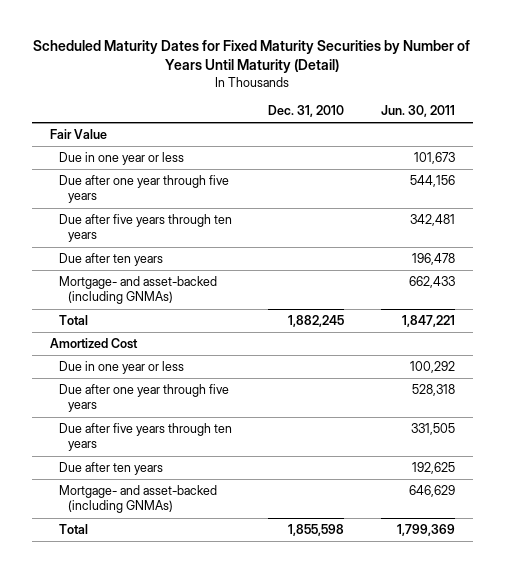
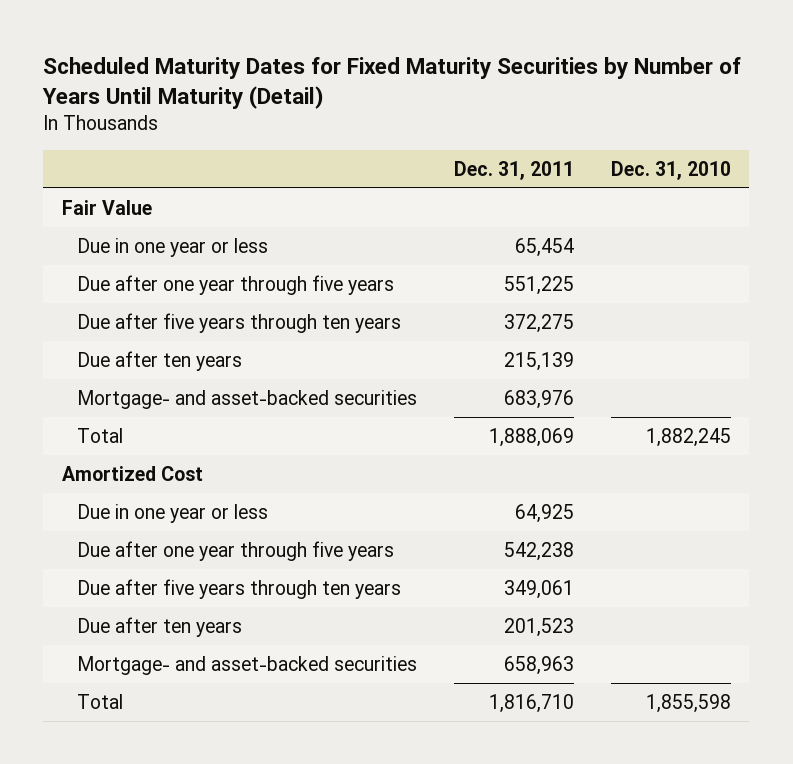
- | Dec. 31, 2010 | Jun. 30, 2011
+ | Dec. 31, 2011 | Dec. 31, 2010
- Mortgage- and asset-backed (including GNMAs) | | 662,433
+ Mortgage- and asset-backed securities | 683,976 |
- Mortgage- and asset-backed (including GNMAs) | | 646,629
+ Mortgage- and asset-backed securities | 658,963 |

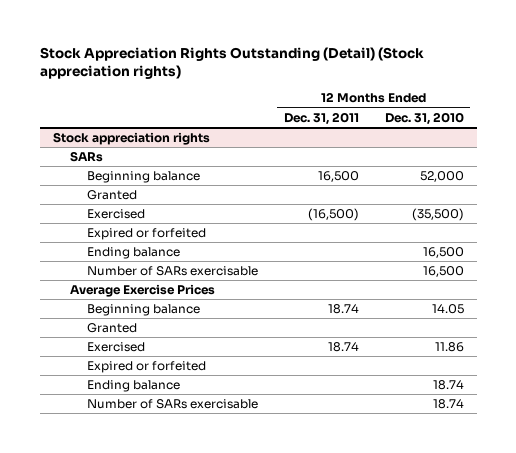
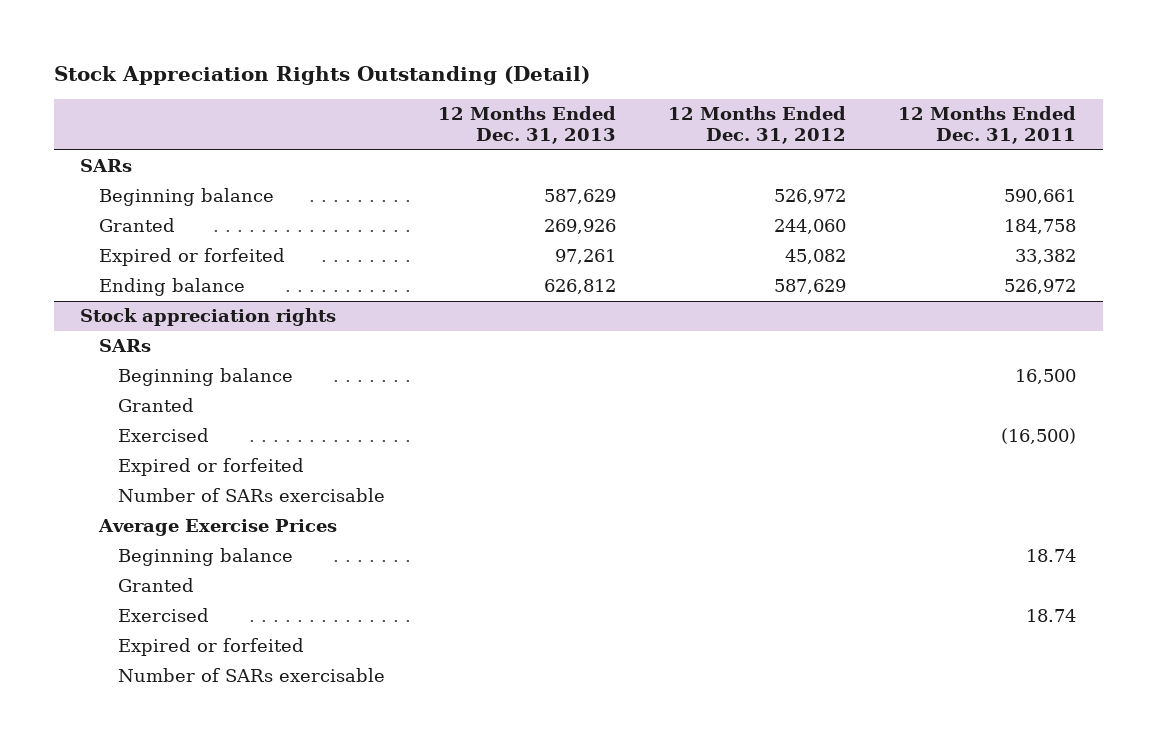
- Stock Appreciation Rights Outstanding (Detail) (Stock appreciation rights)
+ Stock Appreciation Rights Outstanding (Detail)
- | 12 Months Ended Dec. 31, 2011 | 12 Months Ended Dec. 31, 2010
+ | 12 Months Ended Dec. 31, 2013 | 12 Months Ended Dec. 31, 2012 | 12 Months Ended Dec. 31, 2011
+ SARs
+ Beginning balance | 587,629 | 526,972 | 590,661
+ Granted | 269,926 | 244,060 | 184,758
+ Expired or forfeited | 97,261 | 45,082 | 33,382
+ Ending balance | 626,812 | 587,629 | 526,972
@ Stock appreciation rights
- Ending balance | | 16,500
- Ending balance | | 18.74

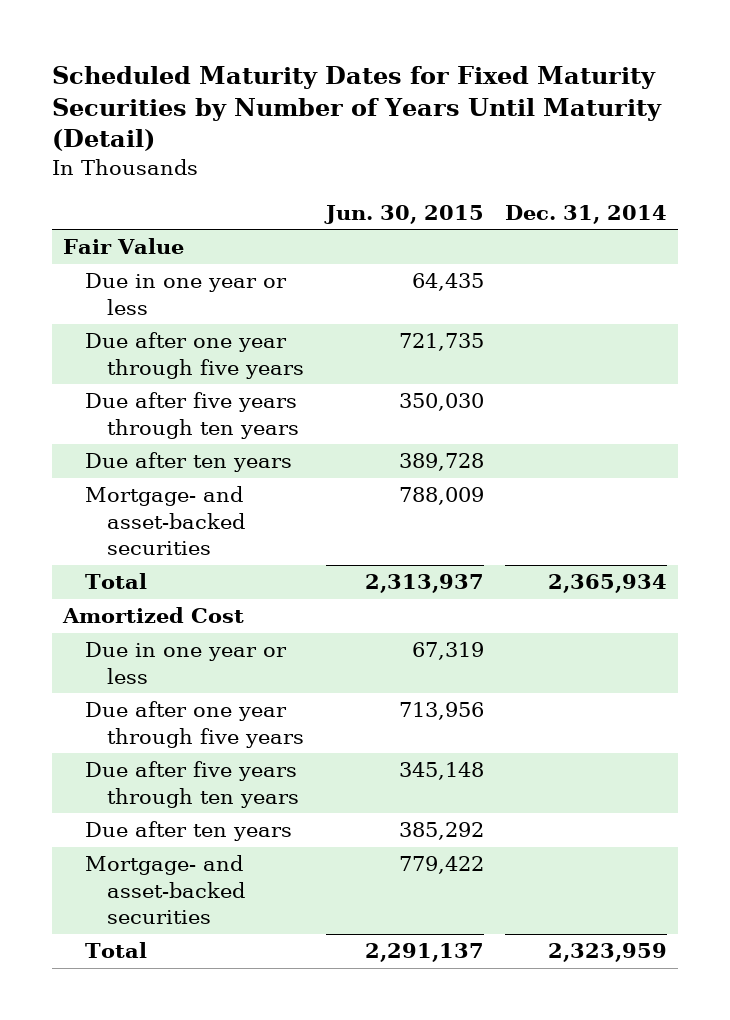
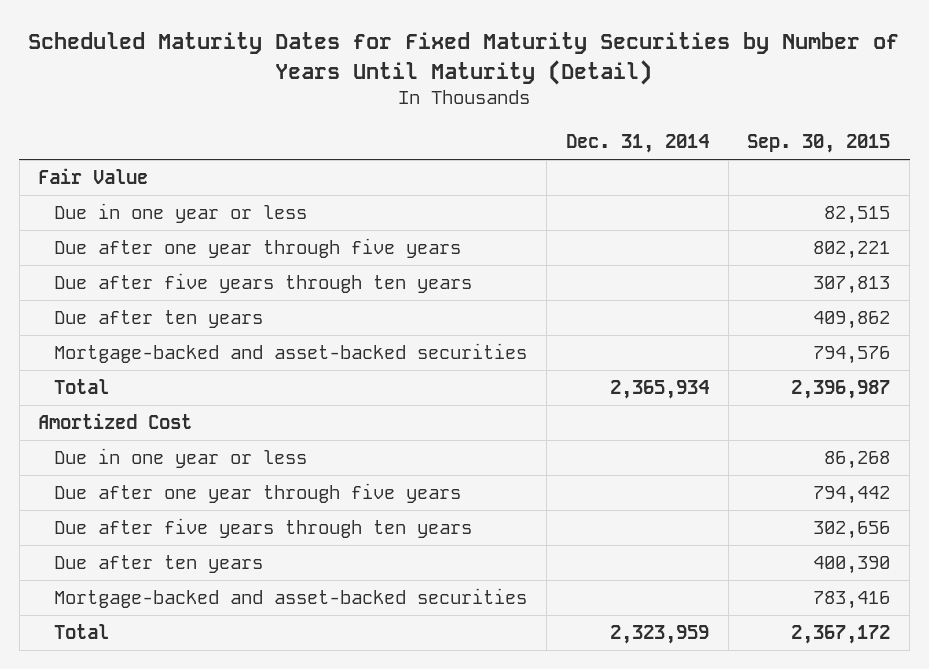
- | Jun. 30, 2015 | Dec. 31, 2014
+ | Dec. 31, 2014 | Sep. 30, 2015
- Mortgage- and asset-backed securities | 788,009 |
+ Mortgage-backed and asset-backed securities | | 794,576
- Mortgage- and asset-backed securities | 779,422 |
+ Mortgage-backed and asset-backed securities | | 783,416

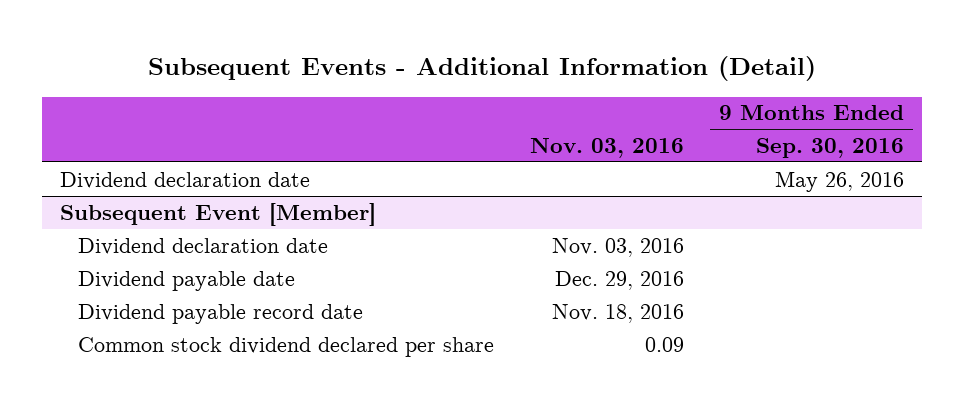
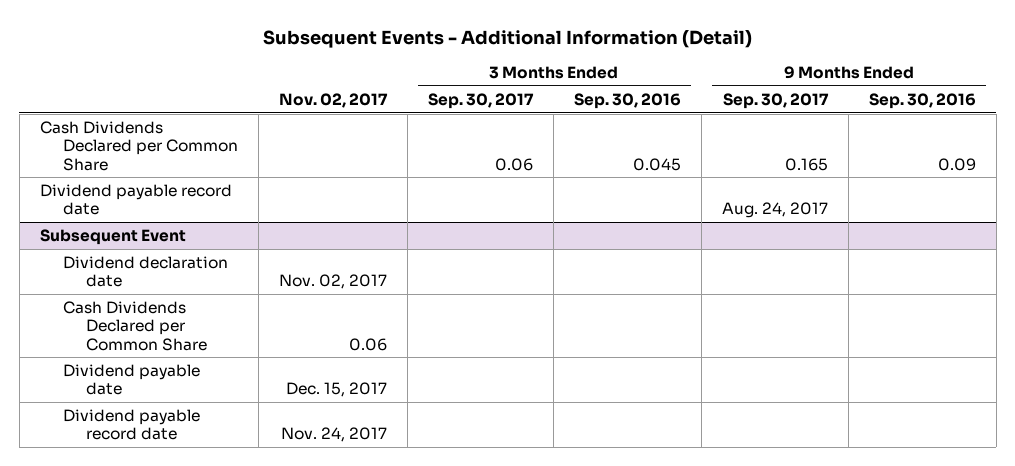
- | Nov. 03, 2016 | 9 Months Ended Sep. 30, 2016
+ | Nov. 02, 2017 | 3 Months Ended Sep. 30, 2017 | 3 Months Ended Sep. 30, 2016 | 9 Months Ended Sep. 30, 2017 | 9 Months Ended Sep. 30, 2016
- Dividend declaration date | | May 26, 2016
- Subsequent Event [Member]
+ Cash Dividends Declared per Common Share | | 0.06 | 0.045 | 0.165 | 0.09
+ Dividend payable record date | | | | Aug. 24, 2017 |
+ Subsequent Event
+ Cash Dividends Declared per Common Share | 0.06 | | | |
- Common stock dividend declared per share | 0.09 |

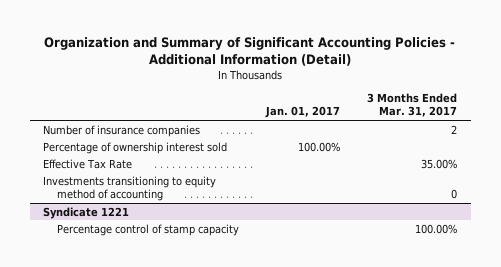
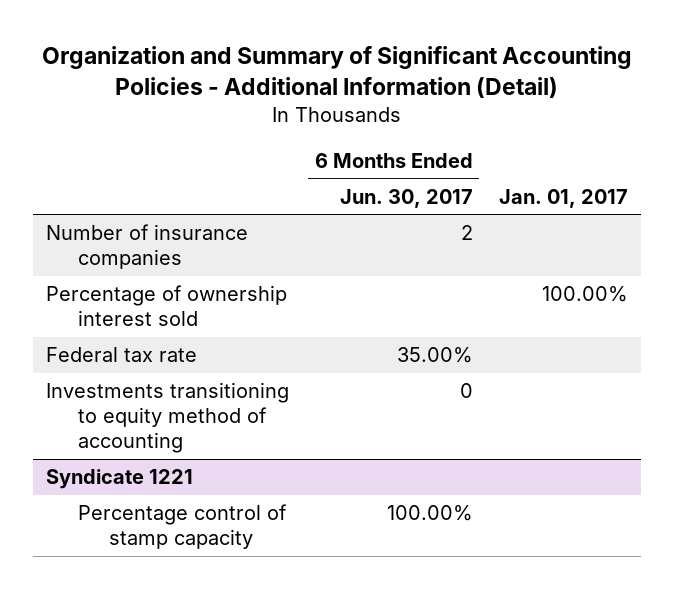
- | Jan. 01, 2017 | 3 Months Ended Mar. 31, 2017
+ | 6 Months Ended Jun. 30, 2017 | Jan. 01, 2017
- Effective Tax Rate | | 35.00%
+ Federal tax rate | 35.00% |

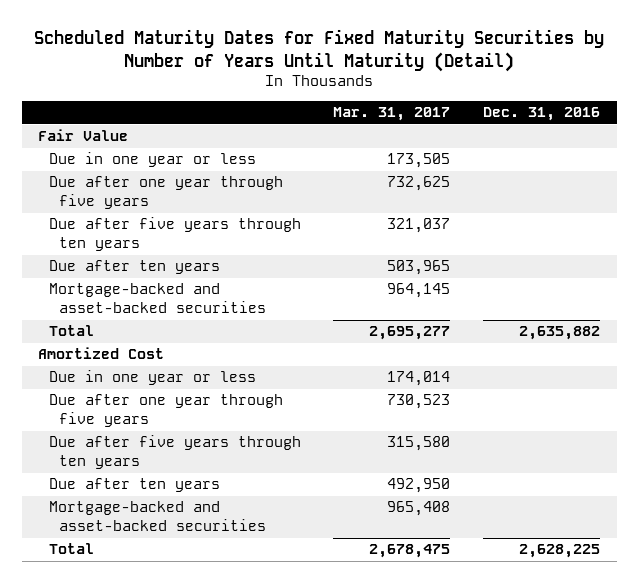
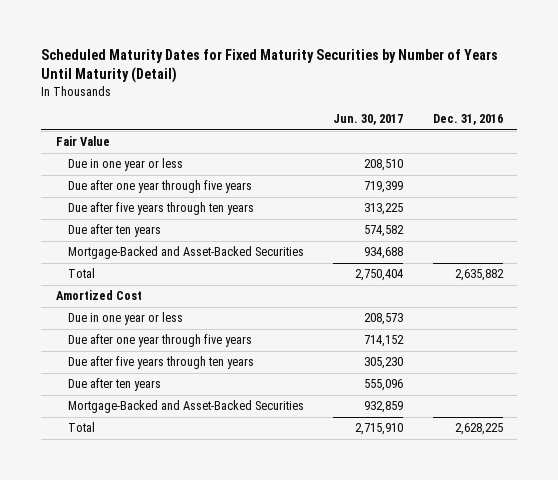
- | Mar. 31, 2017 | Dec. 31, 2016
+ | Jun. 30, 2017 | Dec. 31, 2016
- Mortgage-backed and asset-backed securities | 964,145 |
+ Mortgage-Backed and Asset-Backed Securities | 934,688 |
- Mortgage-backed and asset-backed securities | 965,408 |
+ Mortgage-Backed and Asset-Backed Securities | 932,859 |

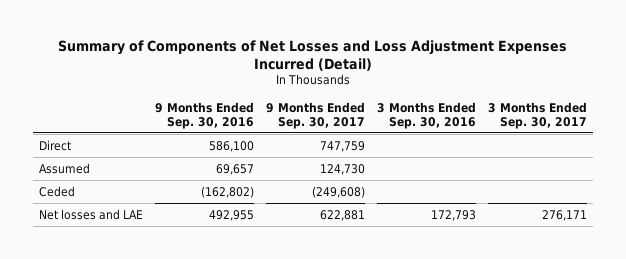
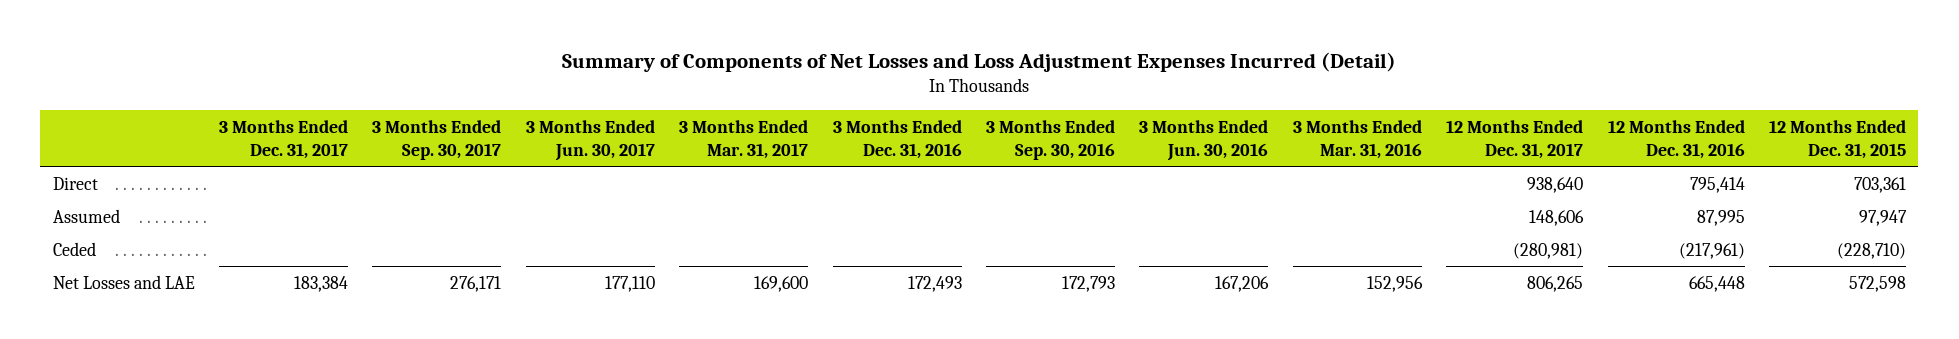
- | 9 Months Ended Sep. 30, 2016 | 9 Months Ended Sep. 30, 2017 | 3 Months Ended Sep. 30, 2016 | 3 Months Ended Sep. 30, 2017
+ | 3 Months Ended Dec. 31, 2017 | 3 Months Ended Sep. 30, 2017 | 3 Months Ended Jun. 30, 2017 | 3 Months Ended Mar. 31, 2017 | 3 Months Ended Dec. 31, 2016 | 3 Months Ended Sep. 30, 2016 | 3 Months Ended Jun. 30, 2016 | 3 Months Ended Mar. 31, 2016 | 12 Months Ended Dec. 31, 2017 | 12 Months Ended Dec. 31, 2016 | 12 Months Ended Dec. 31, 2015
- Net losses and LAE | 492,955 | 622,881 | 172,793 | 276,171
+ Net Losses and LAE | 183,384 | 276,171 | 177,110 | 169,600 | 172,493 | 172,793 | 167,206 | 152,956 | 806,265 | 665,448 | 572,598

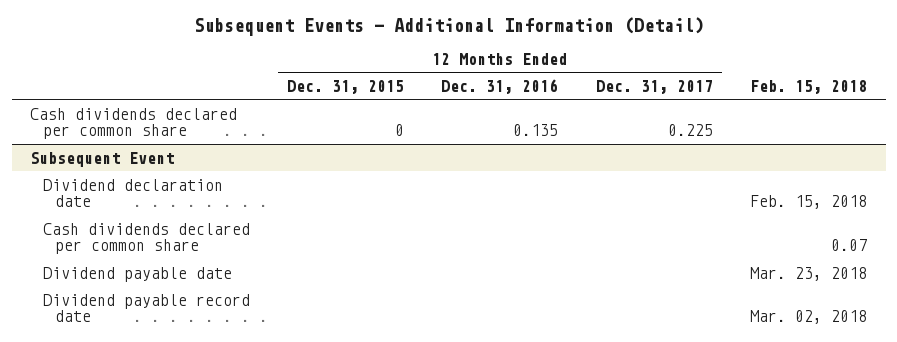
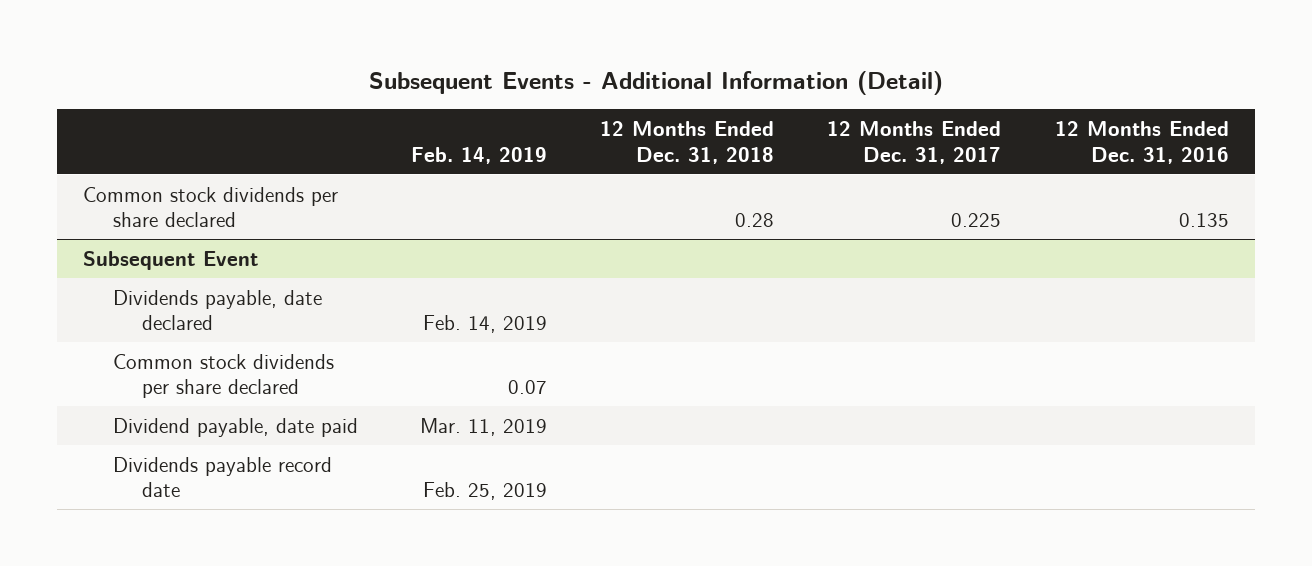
- | 12 Months Ended Dec. 31, 2015 | 12 Months Ended Dec. 31, 2016 | 12 Months Ended Dec. 31, 2017 | Feb. 15, 2018
+ | Feb. 14, 2019 | 12 Months Ended Dec. 31, 2018 | 12 Months Ended Dec. 31, 2017 | 12 Months Ended Dec. 31, 2016
- Cash dividends declared per common share | 0 | 0.135 | 0.225 |
+ Common stock dividends per share declared | | 0.28 | 0.225 | 0.135
@ Subsequent Event
- Dividend declaration date | | | | Feb. 15, 2018
- Cash dividends declared per common share | | | | 0.07
- Dividend payable date | | | | Mar. 23, 2018
- Dividend payable record date | | | | Mar. 02, 2018
+ Dividends payable, date declared | Feb. 14, 2019 | | |
+ Common stock dividends per share declared | 0.07 | | |
+ Dividend payable, date paid | Mar. 11, 2019 | | |
+ Dividends payable record date | Feb. 25, 2019 | | |

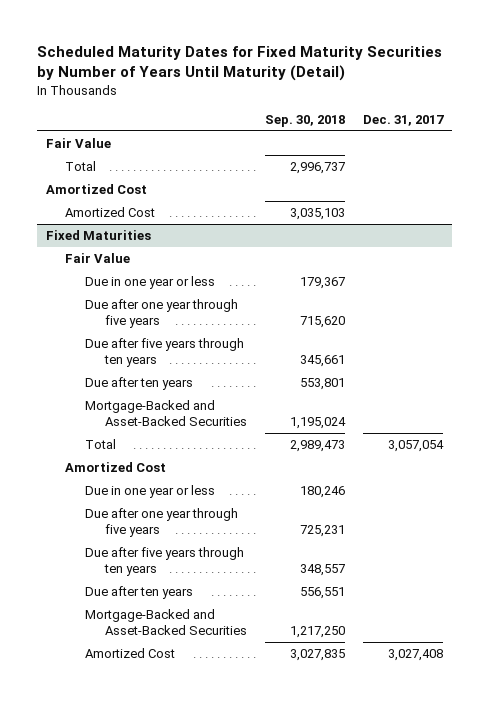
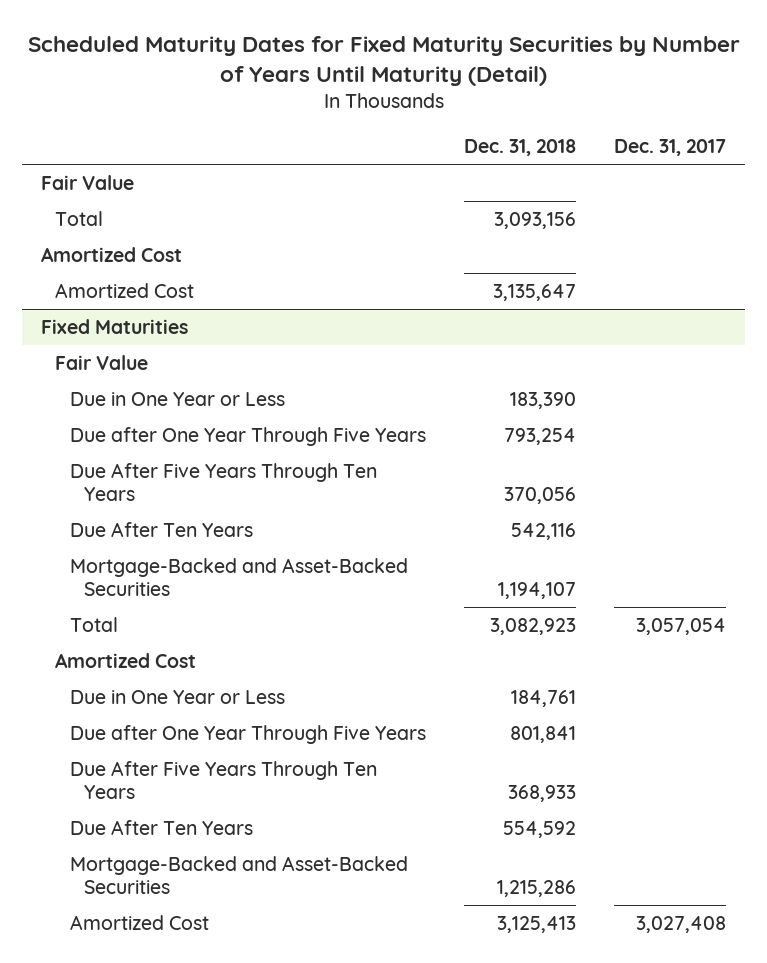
- | Sep. 30, 2018 | Dec. 31, 2017
+ | Dec. 31, 2018 | Dec. 31, 2017
@ Fixed Maturities
- Due in one year or less | 179,367 |
- Due after one year through five years | 715,620 |
- Due after five years through ten years | 345,661 |
- Due after ten years | 553,801 |
+ Due in One Year or Less | 183,390 |
+ Due after One Year Through Five Years | 793,254 |
+ Due After Five Years Through Ten Years | 370,056 |
+ Due After Ten Years | 542,116 |
- Due in one year or less | 180,246 |
- Due after one year through five years | 725,231 |
- Due after five years through ten years | 348,557 |
- Due after ten years | 556,551 |
+ Due in One Year or Less | 184,761 |
+ Due after One Year Through Five Years | 801,841 |
+ Due After Five Years Through Ten Years | 368,933 |
+ Due After Ten Years | 554,592 |

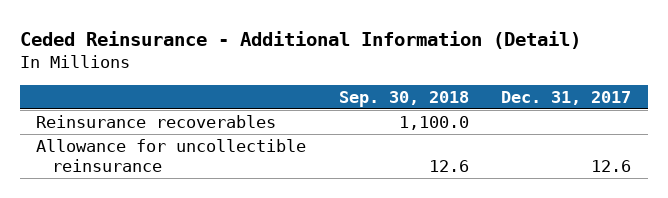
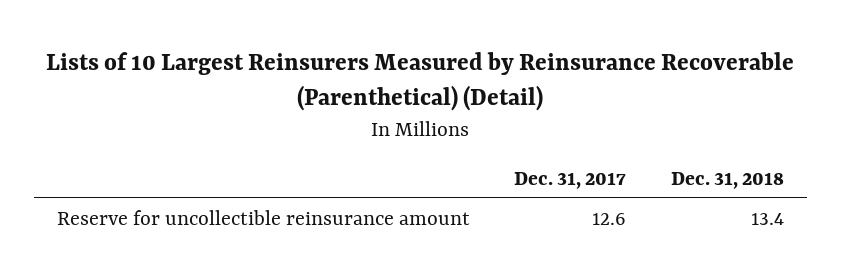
- Ceded Reinsurance - Additional Information (Detail)
+ Lists of 10 Largest Reinsurers Measured by Reinsurance Recoverable (Parenthetical) (Detail)
- | Sep. 30, 2018 | Dec. 31, 2017
+ | Dec. 31, 2017 | Dec. 31, 2018
- Reinsurance recoverables | 1,100.0 |
- Allowance for uncollectible reinsurance | 12.6 | 12.6
+ Reserve for uncollectible reinsurance amount | 12.6 | 13.4

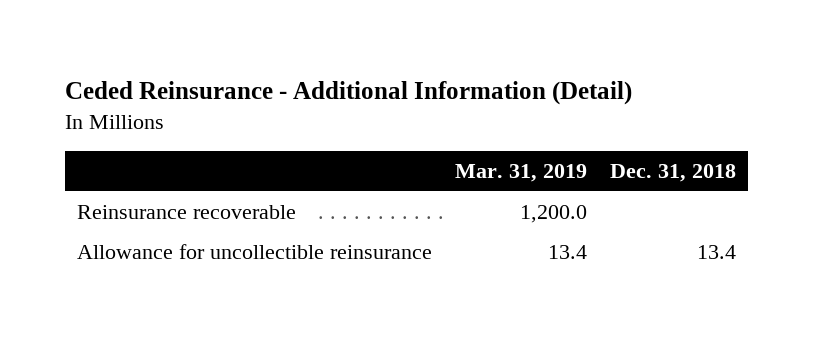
- Lists of 10 Largest Reinsurers Measured by Reinsurance Recoverable (Parenthetical) (Detail)
+ Ceded Reinsurance - Additional Information (Detail)
- | Dec. 31, 2017 | Dec. 31, 2018
+ | Mar. 31, 2019 | Dec. 31, 2018
- Reserve for uncollectible reinsurance amount | 12.6 | 13.4
+ Reinsurance recoverable | 1,200.0 |
+ Allowance for uncollectible reinsurance | 13.4 | 13.4

